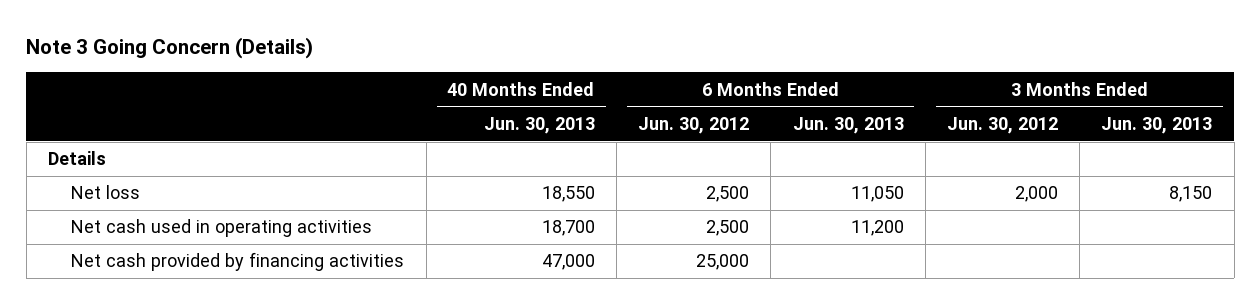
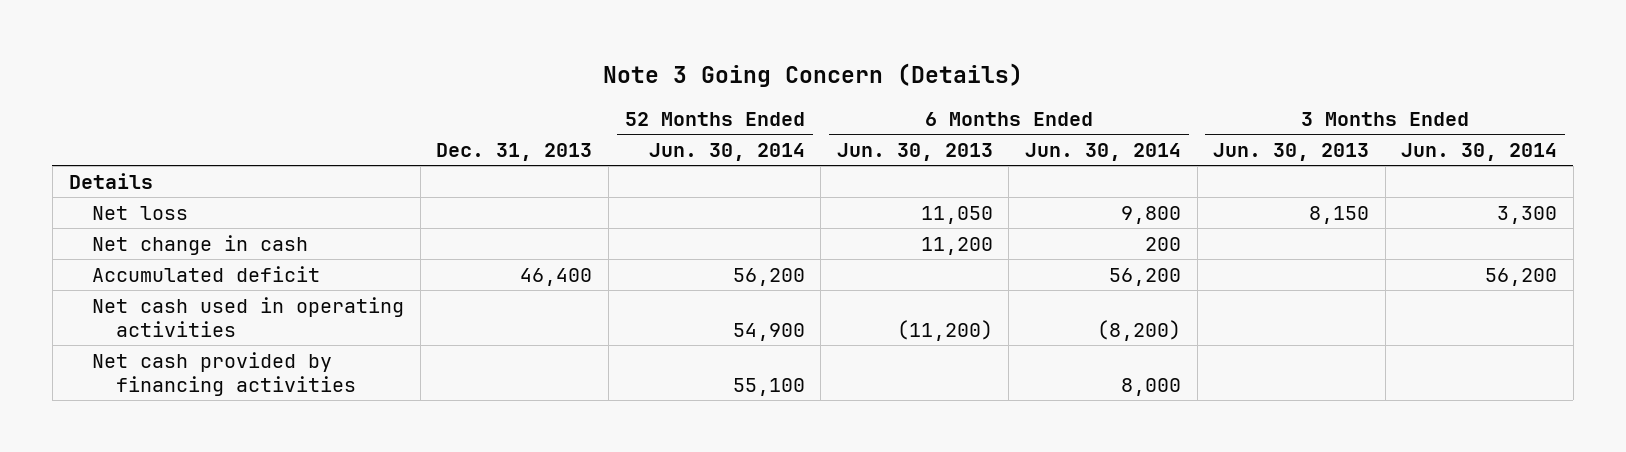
- | 40 Months Ended Jun. 30, 2013 | 6 Months Ended Jun. 30, 2012 | 6 Months Ended Jun. 30, 2013 | 3 Months Ended Jun. 30, 2012 | 3 Months Ended Jun. 30, 2013
+ | Dec. 31, 2013 | 52 Months Ended Jun. 30, 2014 | 6 Months Ended Jun. 30, 2013 | 6 Months Ended Jun. 30, 2014 | 3 Months Ended Jun. 30, 2013 | 3 Months Ended Jun. 30, 2014
- Net cash used in operating activities | 18,700 | 2,500 | 11,200 | |
+ Net change in cash | | | 11,200 | 200 | |
+ Accumulated deficit | 46,400 | 56,200 | | 56,200 | | 56,200
+ Net cash used in operating activities | | 54,900 | (11,200) | (8,200) | |

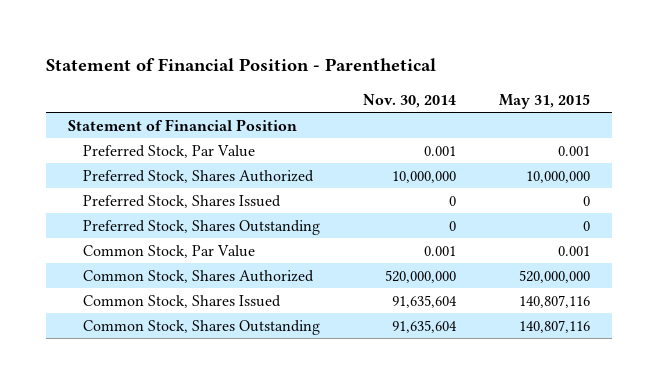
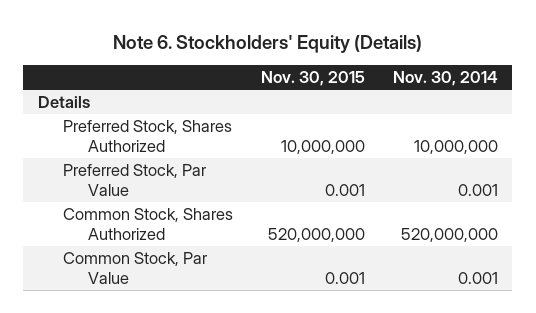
- Statement of Financial Position - Parenthetical
+ Note 6. Stockholders' Equity (Details)
- | Nov. 30, 2014 | May 31, 2015
+ | Nov. 30, 2015 | Nov. 30, 2014
- Statement of Financial Position
+ Details
- Preferred Stock, Shares Issued | 0 | 0
- Preferred Stock, Shares Outstanding | 0 | 0
moved down: Preferred Stock, Par Value | 0.001 | 0.001
- Common Stock, Shares Issued | 91,635,604 | 140,807,116
- Common Stock, Shares Outstanding | 91,635,604 | 140,807,116
moved down: Common Stock, Par Value | 0.001 | 0.001

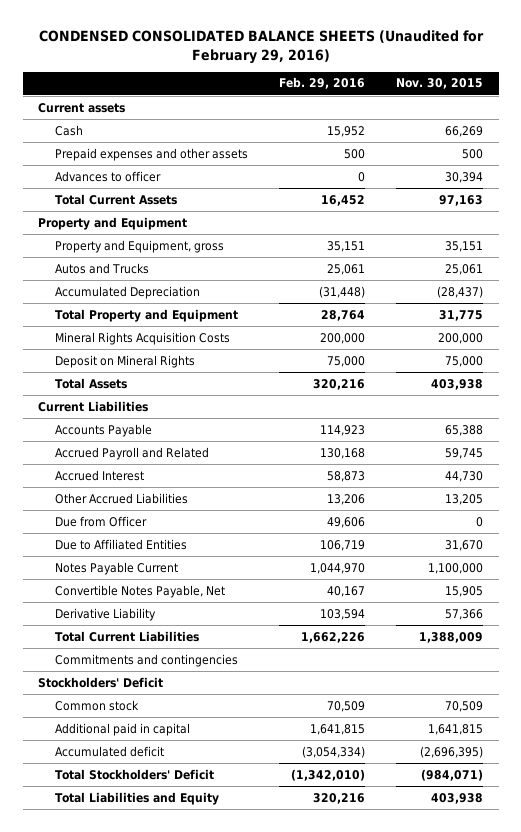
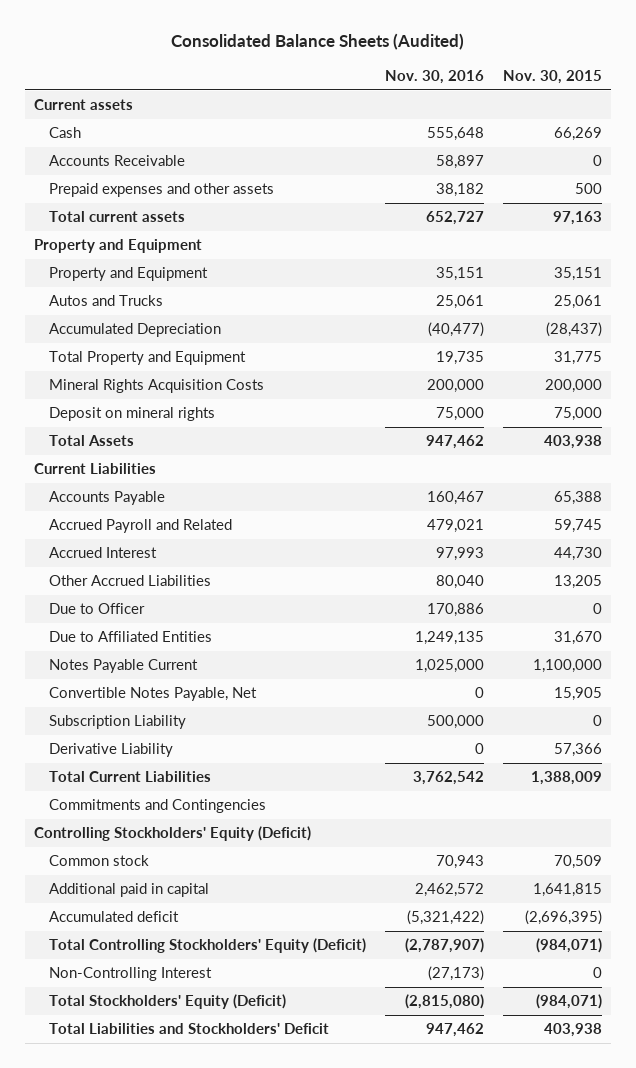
- CONDENSED CONSOLIDATED BALANCE SHEETS (Unaudited for February 29, 2016)
+ Consolidated Balance Sheets (Audited)
- | Feb. 29, 2016 | Nov. 30, 2015
+ | Nov. 30, 2016 | Nov. 30, 2015
+ Accounts Receivable | 58,897 | 0
- Advances to officer | 0 | 30,394
- Total Current Assets | 16,452 | 97,163
+ Total current assets | 652,727 | 97,163
- Property and Equipment, gross | 35,151 | 35,151
+ Property and Equipment | 35,151 | 35,151
- Deposit on Mineral Rights | 75,000 | 75,000
+ Deposit on mineral rights | 75,000 | 75,000
- Due from Officer | 49,606 | 0
+ Due to Officer | 170,886 | 0
+ Subscription Liability | 500,000 | 0
- Commitments and contingencies
- Stockholders' Deficit
+ Commitments and Contingencies
+ Controlling Stockholders' Equity (Deficit)
- Total Stockholders' Deficit | (1,342,010) | (984,071)
- Total Liabilities and Equity | 320,216 | 403,938
+ Total Controlling Stockholders' Equity (Deficit) | (2,787,907) | (984,071)
+ Non-Controlling Interest | (27,173) | 0
+ Total Stockholders' Equity (Deficit) | (2,815,080) | (984,071)
+ Total Liabilities and Stockholders' Deficit | 947,462 | 403,938

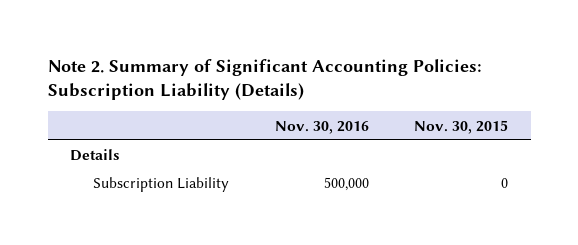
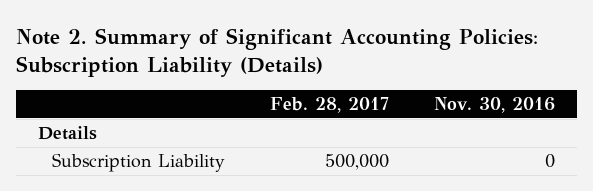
- | Nov. 30, 2016 | Nov. 30, 2015
+ | Feb. 28, 2017 | Nov. 30, 2016
- Subscription Liability | 500,000 | 0
+ Subscription Liability | 500,000 | 0

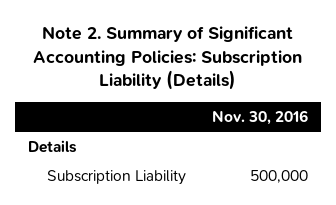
- | Feb. 28, 2017 | Nov. 30, 2016
+ | Nov. 30, 2016
- Subscription Liability | 500,000 | 0
+ Subscription Liability | 500,000

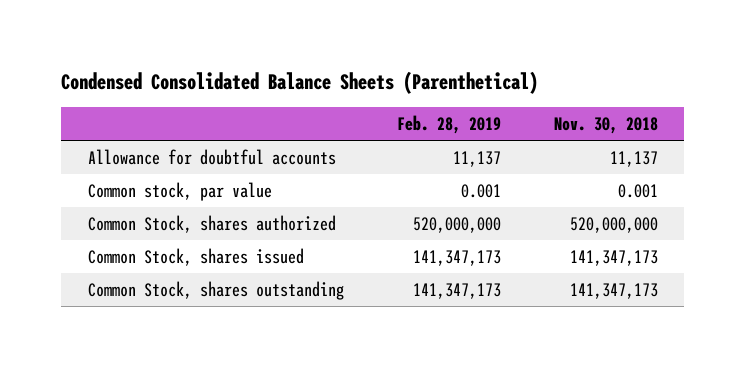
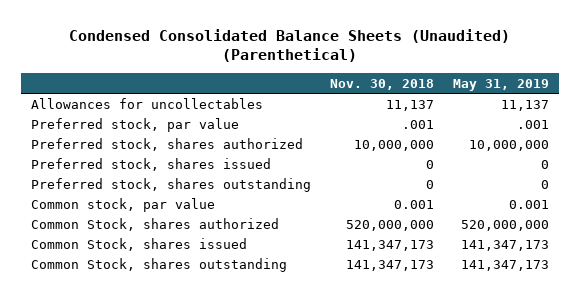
- Condensed Consolidated Balance Sheets (Parenthetical)
+ Condensed Consolidated Balance Sheets (Unaudited) (Parenthetical)
- | Feb. 28, 2019 | Nov. 30, 2018
+ | Nov. 30, 2018 | May 31, 2019
- Allowance for doubtful accounts | 11,137 | 11,137
+ Allowances for uncollectables | 11,137 | 11,137
+ Preferred stock, par value | .001 | .001
+ Preferred stock, shares authorized | 10,000,000 | 10,000,000
+ Preferred stock, shares issued | 0 | 0
+ Preferred stock, shares outstanding | 0 | 0

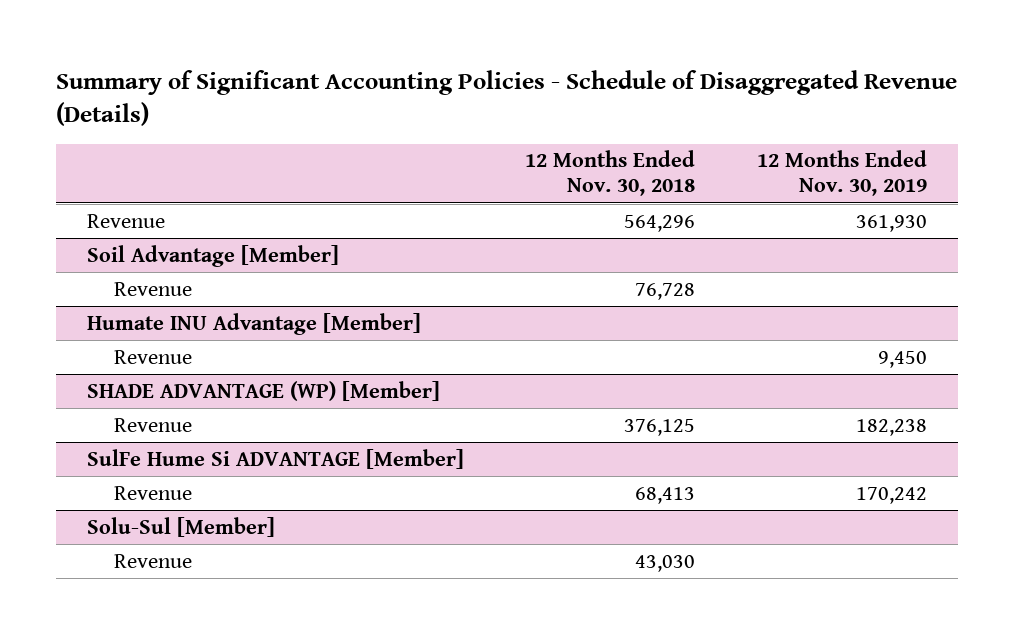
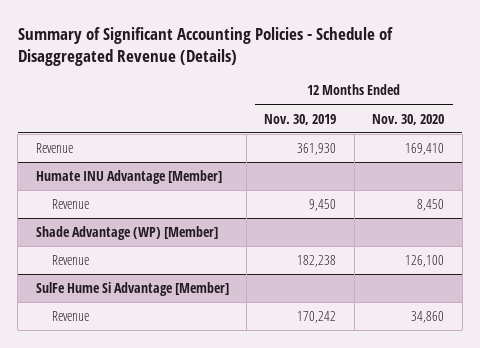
- | 12 Months Ended Nov. 30, 2018 | 12 Months Ended Nov. 30, 2019
+ | 12 Months Ended Nov. 30, 2019 | 12 Months Ended Nov. 30, 2020
- Soil Advantage [Member]
- Revenue | 76,728 |
- SHADE ADVANTAGE (WP) [Member]
+ Shade Advantage (WP) [Member]
- SulFe Hume Si ADVANTAGE [Member]
+ SulFe Hume Si Advantage [Member]
- Solu-Sul [Member]
- Revenue | 43,030 |

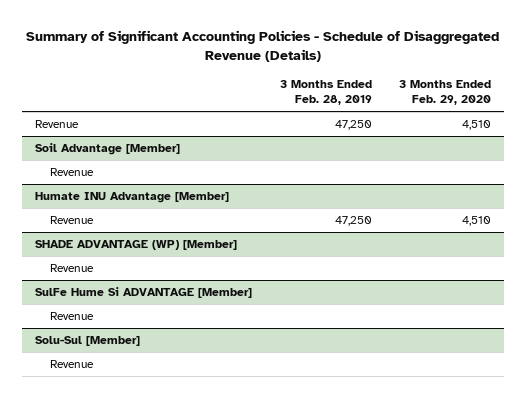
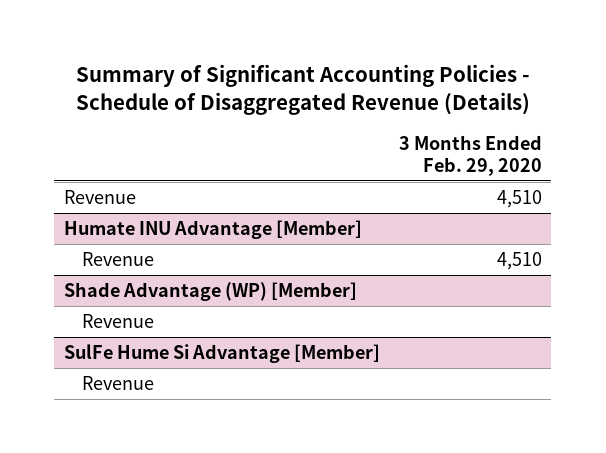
- | 3 Months Ended Feb. 28, 2019 | 3 Months Ended Feb. 29, 2020
+ | 3 Months Ended Feb. 29, 2020
- Soil Advantage [Member]
- Revenue
- SHADE ADVANTAGE (WP) [Member]
- Revenue
- SulFe Hume Si ADVANTAGE [Member]
+ Shade Advantage (WP) [Member]
- Solu-Sul [Member]
+ SulFe Hume Si Advantage [Member]

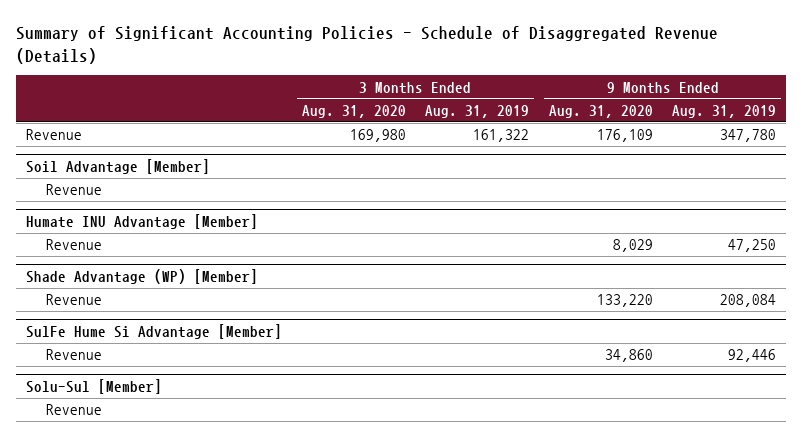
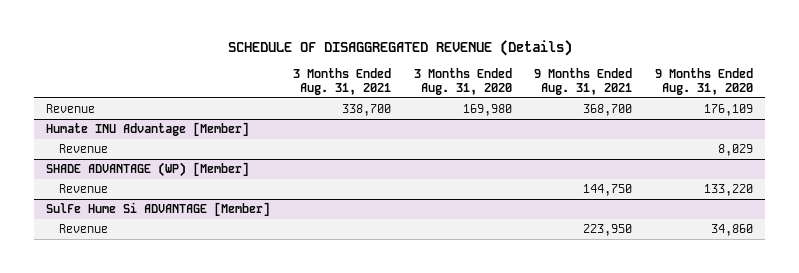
- Summary of Significant Accounting Policies - Schedule of Disaggregated Revenue (Details)
+ SCHEDULE OF DISAGGREGATED REVENUE (Details)
- | 3 Months Ended Aug. 31, 2020 | 3 Months Ended Aug. 31, 2019 | 9 Months Ended Aug. 31, 2020 | 9 Months Ended Aug. 31, 2019
+ | 3 Months Ended Aug. 31, 2021 | 3 Months Ended Aug. 31, 2020 | 9 Months Ended Aug. 31, 2021 | 9 Months Ended Aug. 31, 2020
- Soil Advantage [Member]
- Revenue
- Shade Advantage (WP) [Member]
+ SHADE ADVANTAGE (WP) [Member]
- SulFe Hume Si Advantage [Member]
+ SulFe Hume Si ADVANTAGE [Member]
- Solu-Sul [Member]
- Revenue

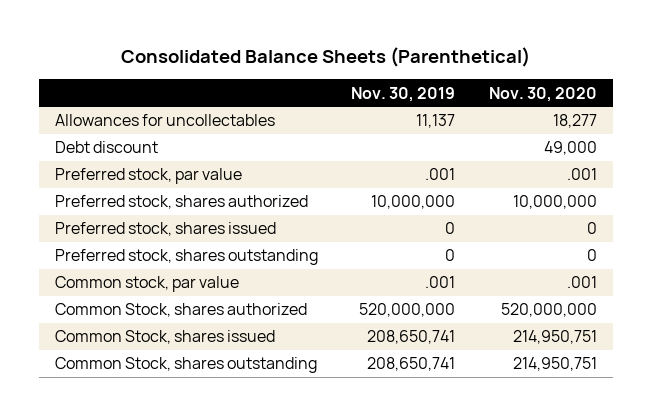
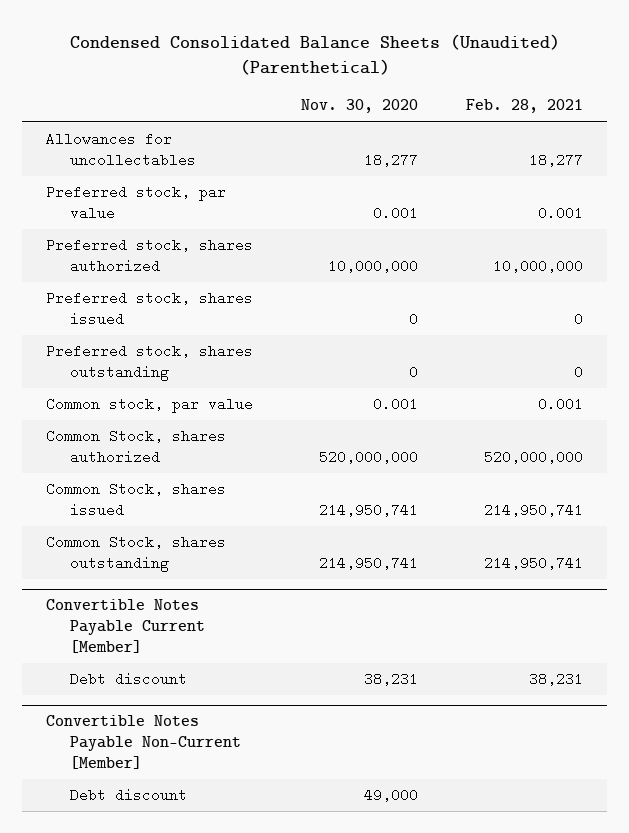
- Consolidated Balance Sheets (Parenthetical)
+ Condensed Consolidated Balance Sheets (Unaudited) (Parenthetical)
- | Nov. 30, 2019 | Nov. 30, 2020
+ | Nov. 30, 2020 | Feb. 28, 2021
- Debt discount | | 49,000
- Preferred stock, par value | .001 | .001
+ Preferred stock, par value | 0.001 | 0.001
- Common stock, par value | .001 | .001
+ Common stock, par value | 0.001 | 0.001
- Common Stock, shares issued | 208,650,741 | 214,950,751
- Common Stock, shares outstanding | 208,650,741 | 214,950,751
+ Common Stock, shares issued | 214,950,741 | 214,950,741
+ Common Stock, shares outstanding | 214,950,741 | 214,950,741
+ Convertible Notes Payable Current [Member]
+ Debt discount | 38,231 | 38,231
+ Convertible Notes Payable Non-Current [Member]
+ Debt discount | 49,000 |

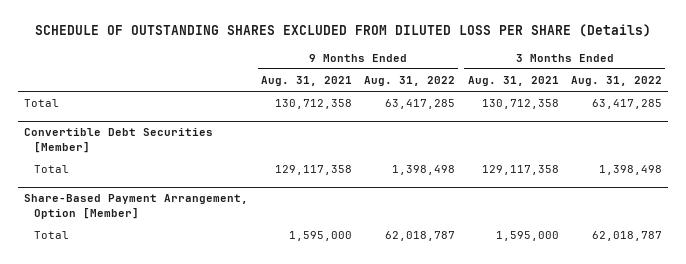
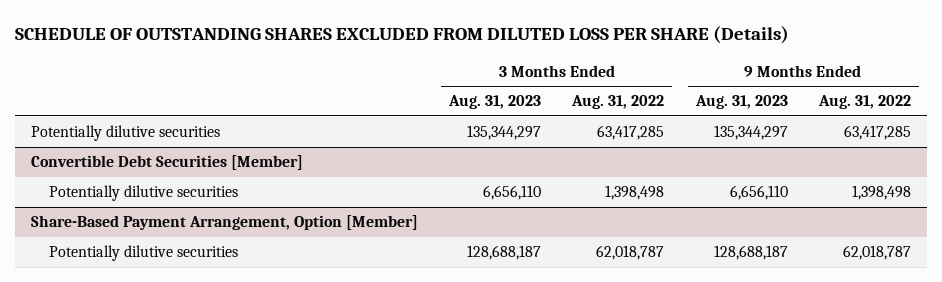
- | 9 Months Ended Aug. 31, 2021 | 9 Months Ended Aug. 31, 2022 | 3 Months Ended Aug. 31, 2021 | 3 Months Ended Aug. 31, 2022
+ | 3 Months Ended Aug. 31, 2023 | 3 Months Ended Aug. 31, 2022 | 9 Months Ended Aug. 31, 2023 | 9 Months Ended Aug. 31, 2022
- Total | 130,712,358 | 63,417,285 | 130,712,358 | 63,417,285
+ Potentially dilutive securities | 135,344,297 | 63,417,285 | 135,344,297 | 63,417,285
@ Convertible Debt Securities [Member]
- Total | 129,117,358 | 1,398,498 | 129,117,358 | 1,398,498
+ Potentially dilutive securities | 6,656,110 | 1,398,498 | 6,656,110 | 1,398,498
@ Share-Based Payment Arrangement, Option [Member]
- Total | 1,595,000 | 62,018,787 | 1,595,000 | 62,018,787
+ Potentially dilutive securities | 128,688,187 | 62,018,787 | 128,688,187 | 62,018,787

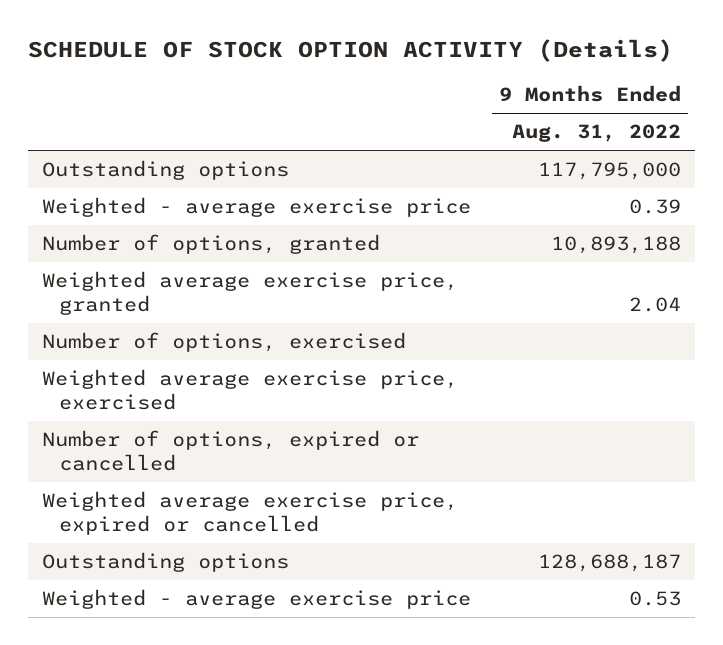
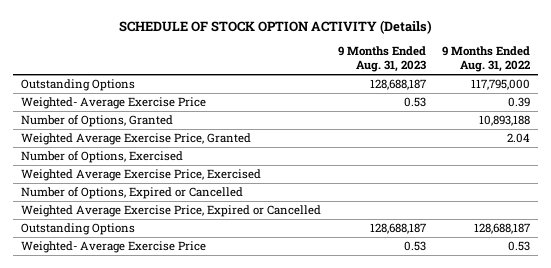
- | 9 Months Ended Aug. 31, 2022
+ | 9 Months Ended Aug. 31, 2023 | 9 Months Ended Aug. 31, 2022
- Outstanding options | 117,795,000
- Weighted - average exercise price | 0.39
- Number of options, granted | 10,893,188
- Weighted average exercise price, granted | 2.04
- Number of options, exercised
- Weighted average exercise price, exercised
- Number of options, expired or cancelled
- Weighted average exercise price, expired or cancelled
- Outstanding options | 128,688,187
- Weighted - average exercise price | 0.53
+ Outstanding Options | 128,688,187 | 117,795,000
+ Weighted- Average Exercise Price | 0.53 | 0.39
+ Number of Options, Granted | | 10,893,188
+ Weighted Average Exercise Price, Granted | | 2.04
+ Number of Options, Exercised
+ Weighted Average Exercise Price, Exercised
+ Number of Options, Expired or Cancelled
+ Weighted Average Exercise Price, Expired or Cancelled
+ Outstanding Options | 128,688,187 | 128,688,187
+ Weighted- Average Exercise Price | 0.53 | 0.53

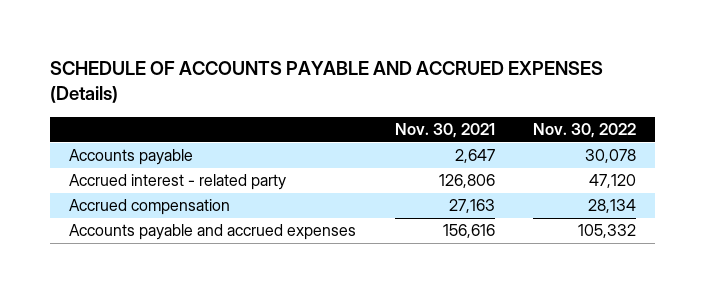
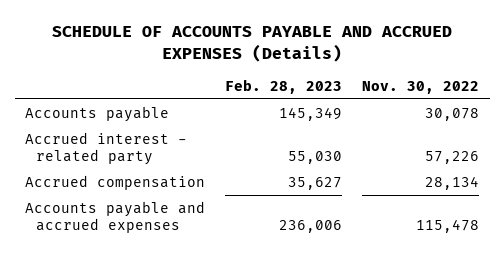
- | Nov. 30, 2021 | Nov. 30, 2022
+ | Feb. 28, 2023 | Nov. 30, 2022
- Accrued interest - related party | 126,806 | 47,120
+ Accrued interest - related party | 55,030 | 57,226
- Accounts payable and accrued expenses | 156,616 | 105,332
+ Accounts payable and accrued expenses | 236,006 | 115,478

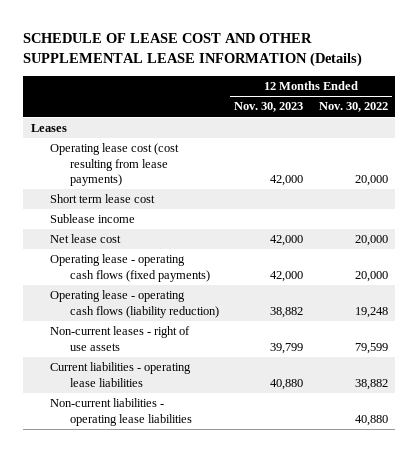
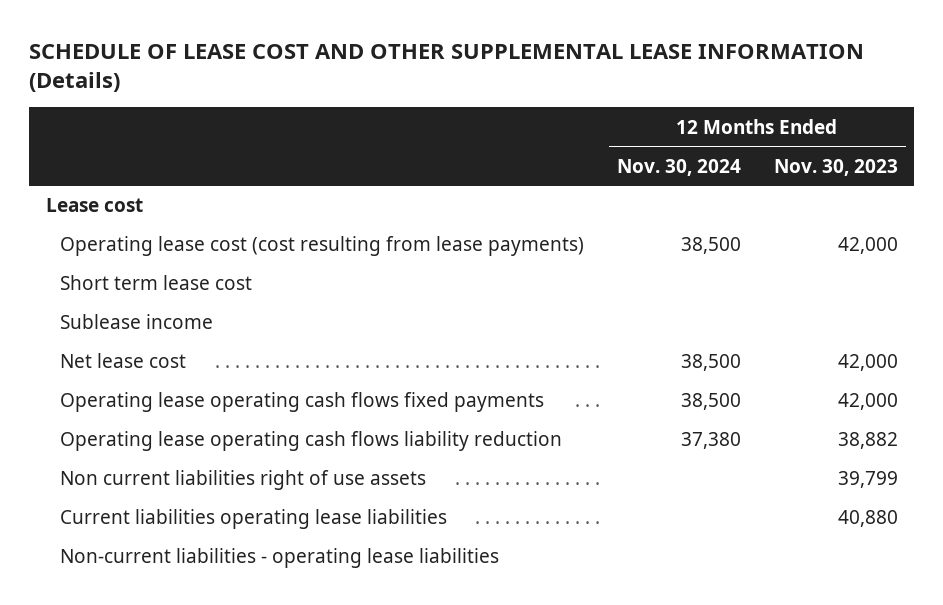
- | 12 Months Ended Nov. 30, 2023 | 12 Months Ended Nov. 30, 2022
+ | 12 Months Ended Nov. 30, 2024 | 12 Months Ended Nov. 30, 2023
- Leases
+ Lease cost
- Operating lease - operating cash flows (fixed payments) | 42,000 | 20,000
- Operating lease - operating cash flows (liability reduction) | 38,882 | 19,248
- Non-current leases - right of use assets | 39,799 | 79,599
- Current liabilities - operating lease liabilities | 40,880 | 38,882
+ Operating lease operating cash flows fixed payments | 38,500 | 42,000
+ Operating lease operating cash flows liability reduction | 37,380 | 38,882
+ Non current liabilities right of use assets | | 39,799
+ Current liabilities operating lease liabilities | | 40,880

